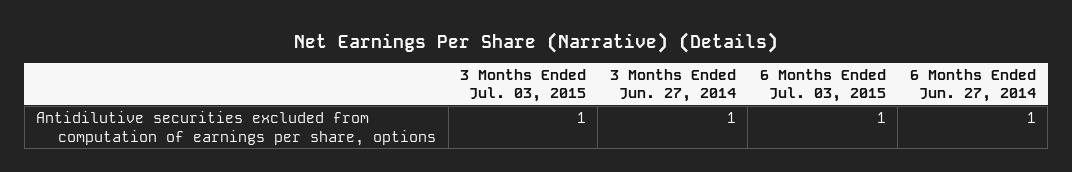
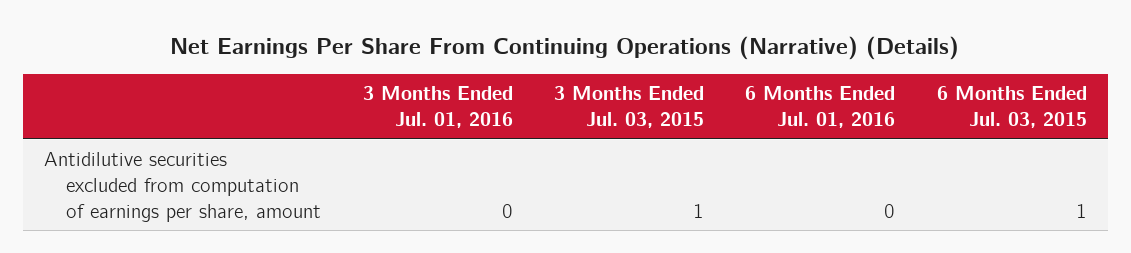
- Net Earnings Per Share (Narrative) (Details)
+ Net Earnings Per Share From Continuing Operations (Narrative) (Details)
- | 3 Months Ended Jul. 03, 2015 | 3 Months Ended Jun. 27, 2014 | 6 Months Ended Jul. 03, 2015 | 6 Months Ended Jun. 27, 2014
+ | 3 Months Ended Jul. 01, 2016 | 3 Months Ended Jul. 03, 2015 | 6 Months Ended Jul. 01, 2016 | 6 Months Ended Jul. 03, 2015
- Antidilutive securities excluded from computation of earnings per share, options | 1 | 1 | 1 | 1
+ Antidilutive securities excluded from computation of earnings per share, amount | 0 | 1 | 0 | 1

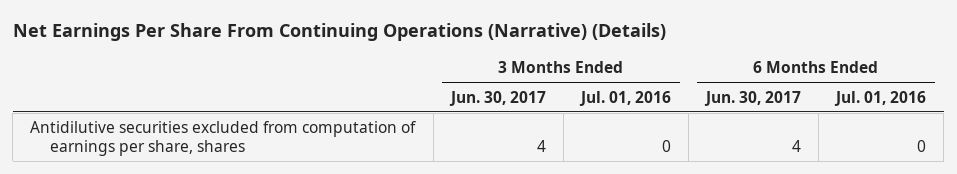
- | 3 Months Ended Jul. 01, 2016 | 3 Months Ended Jul. 03, 2015 | 6 Months Ended Jul. 01, 2016 | 6 Months Ended Jul. 03, 2015
+ | 3 Months Ended Jun. 30, 2017 | 3 Months Ended Jul. 01, 2016 | 6 Months Ended Jun. 30, 2017 | 6 Months Ended Jul. 01, 2016
- Antidilutive securities excluded from computation of earnings per share, amount | 0 | 1 | 0 | 1
+ Antidilutive securities excluded from computation of earnings per share, shares | 4 | 0 | 4 | 0

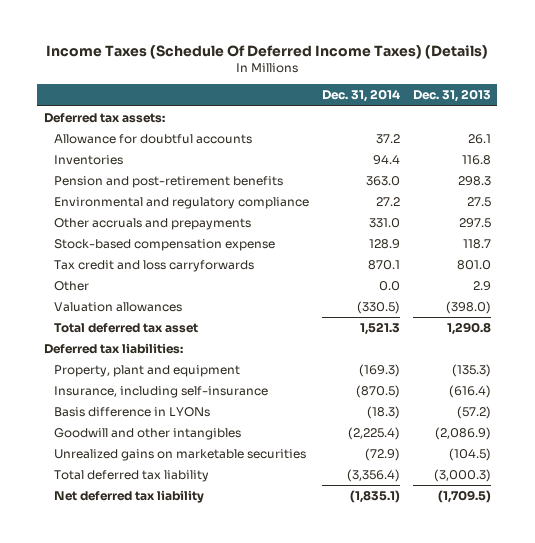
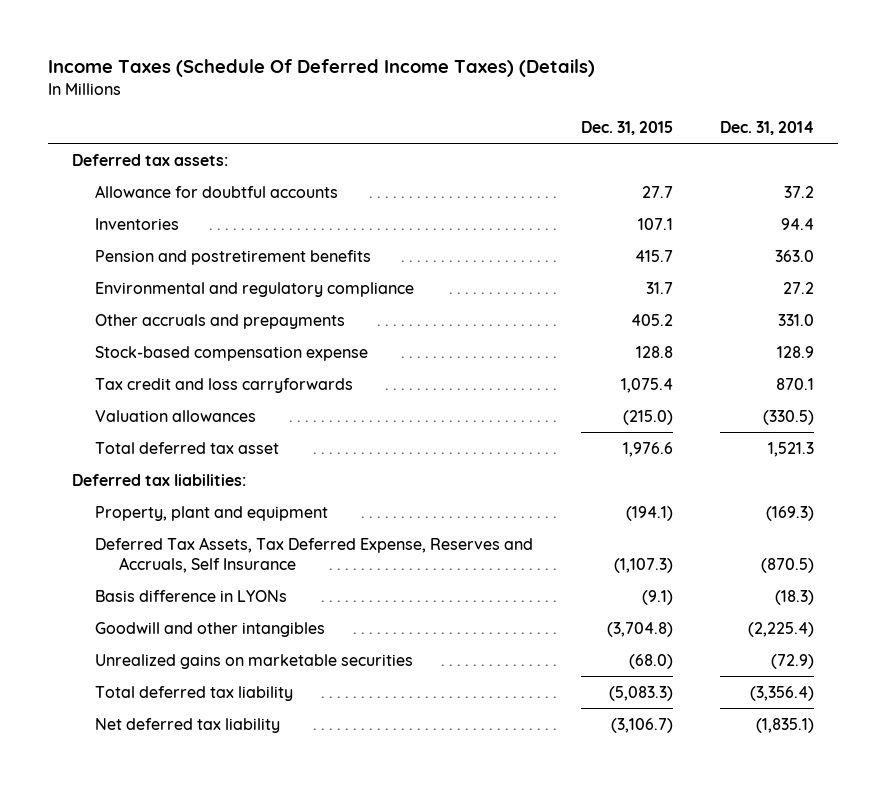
- | Dec. 31, 2014 | Dec. 31, 2013
+ | Dec. 31, 2015 | Dec. 31, 2014
- Pension and post-retirement benefits | 363.0 | 298.3
+ Pension and postretirement benefits | 415.7 | 363.0
- Other | 0.0 | 2.9
- Insurance, including self-insurance | (870.5) | (616.4)
+ Deferred Tax Assets, Tax Deferred Expense, Reserves and Accruals, Self Insurance | (1,107.3) | (870.5)

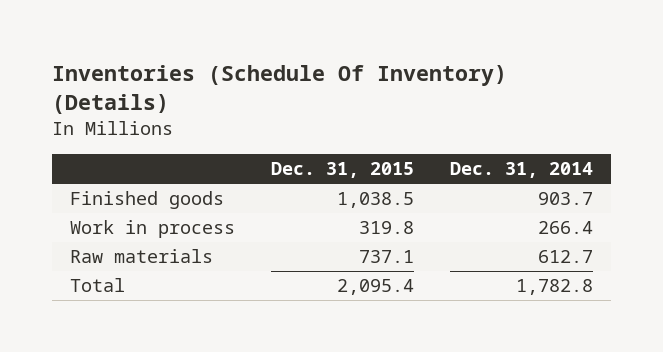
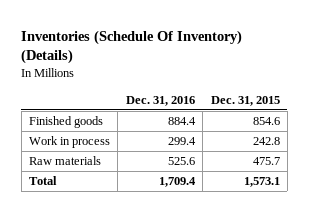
- | Dec. 31, 2015 | Dec. 31, 2014
+ | Dec. 31, 2016 | Dec. 31, 2015
- Finished goods | 1,038.5 | 903.7
- Work in process | 319.8 | 266.4
- Raw materials | 737.1 | 612.7
- Total | 2,095.4 | 1,782.8
+ Finished goods | 884.4 | 854.6
+ Work in process | 299.4 | 242.8
+ Raw materials | 525.6 | 475.7
+ Total | 1,709.4 | 1,573.1

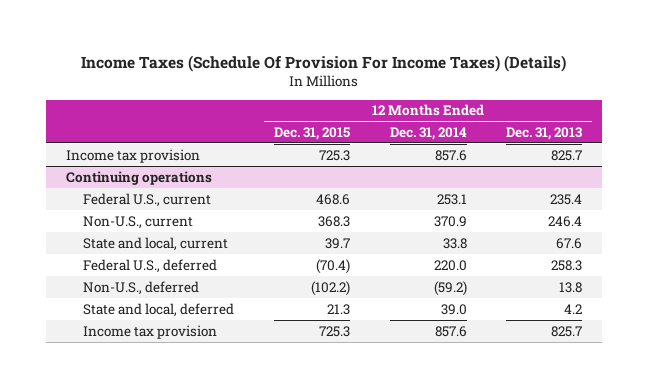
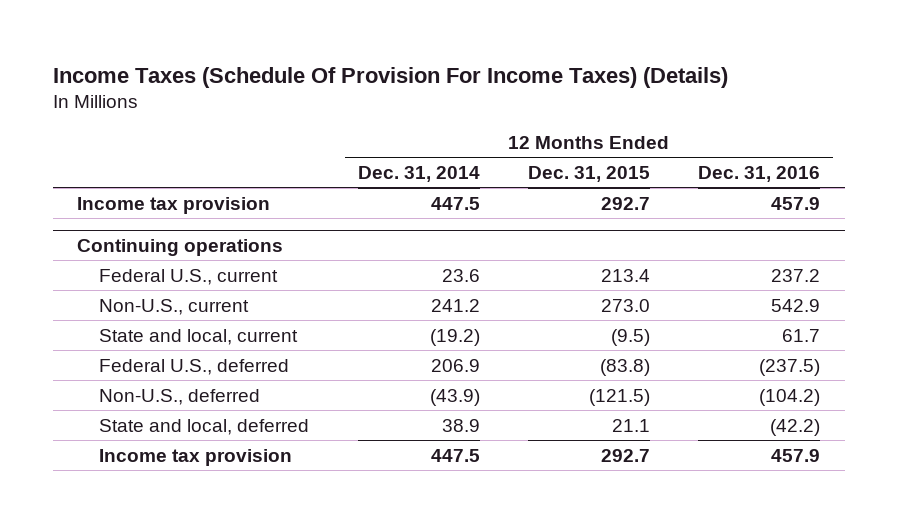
- | 12 Months Ended Dec. 31, 2015 | 12 Months Ended Dec. 31, 2014 | 12 Months Ended Dec. 31, 2013
+ | 12 Months Ended Dec. 31, 2014 | 12 Months Ended Dec. 31, 2015 | 12 Months Ended Dec. 31, 2016
- Income tax provision | 725.3 | 857.6 | 825.7
+ Income tax provision | 447.5 | 292.7 | 457.9
@ Continuing operations
- Federal U.S., current | 468.6 | 253.1 | 235.4
- Non-U.S., current | 368.3 | 370.9 | 246.4
- State and local, current | 39.7 | 33.8 | 67.6
- Federal U.S., deferred | (70.4) | 220.0 | 258.3
- Non-U.S., deferred | (102.2) | (59.2) | 13.8
- State and local, deferred | 21.3 | 39.0 | 4.2
- Income tax provision | 725.3 | 857.6 | 825.7
+ Federal U.S., current | 23.6 | 213.4 | 237.2
+ Non-U.S., current | 241.2 | 273.0 | 542.9
+ State and local, current | (19.2) | (9.5) | 61.7
+ Federal U.S., deferred | 206.9 | (83.8) | (237.5)
+ Non-U.S., deferred | (43.9) | (121.5) | (104.2)
+ State and local, deferred | 38.9 | 21.1 | (42.2)
+ Income tax provision | 447.5 | 292.7 | 457.9

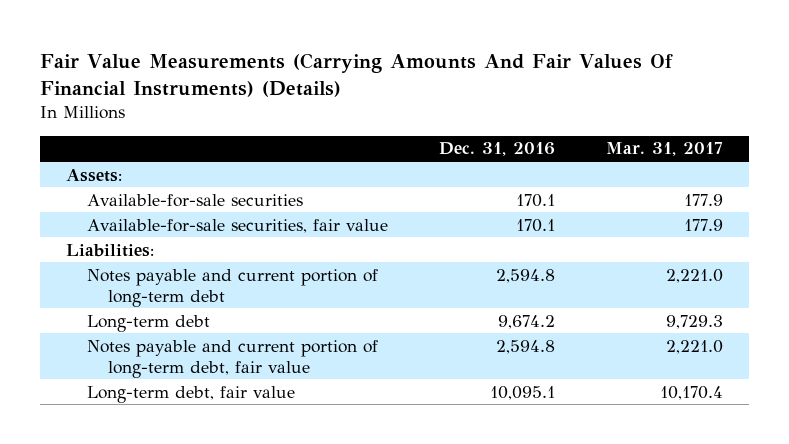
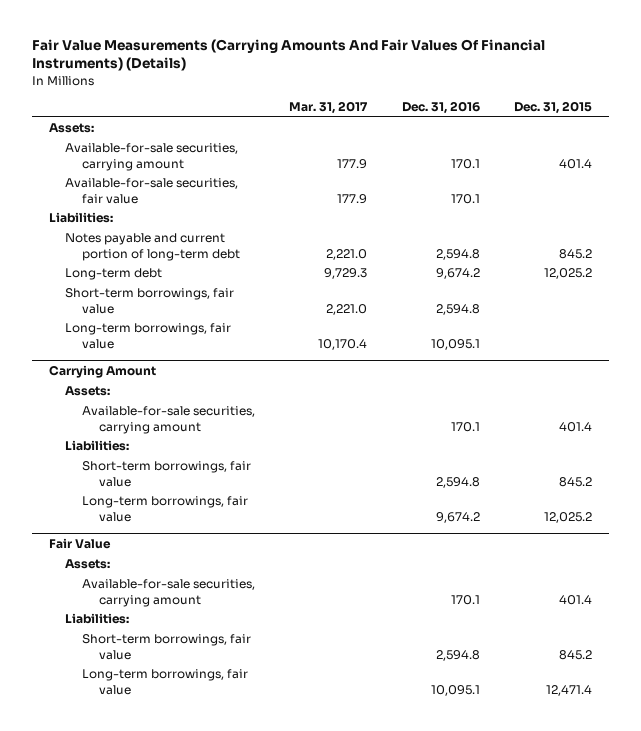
- | Dec. 31, 2016 | Mar. 31, 2017
+ | Mar. 31, 2017 | Dec. 31, 2016 | Dec. 31, 2015
- Available-for-sale securities | 170.1 | 177.9
+ Available-for-sale securities, carrying amount | 177.9 | 170.1 | 401.4
- Notes payable and current portion of long-term debt, fair value | 2,594.8 | 2,221.0
- Long-term debt, fair value | 10,095.1 | 10,170.4
+ Short-term borrowings, fair value | 2,221.0 | 2,594.8 |
+ Long-term borrowings, fair value | 10,170.4 | 10,095.1 |
+ Carrying Amount
+ Assets:
+ Available-for-sale securities, carrying amount | | 170.1 | 401.4
+ Liabilities:
+ Short-term borrowings, fair value | | 2,594.8 | 845.2
+ Long-term borrowings, fair value | | 9,674.2 | 12,025.2
+ Fair Value
+ Assets:
+ Available-for-sale securities, carrying amount | | 170.1 | 401.4
+ Liabilities:
+ Short-term borrowings, fair value | | 2,594.8 | 845.2
+ Long-term borrowings, fair value | | 10,095.1 | 12,471.4

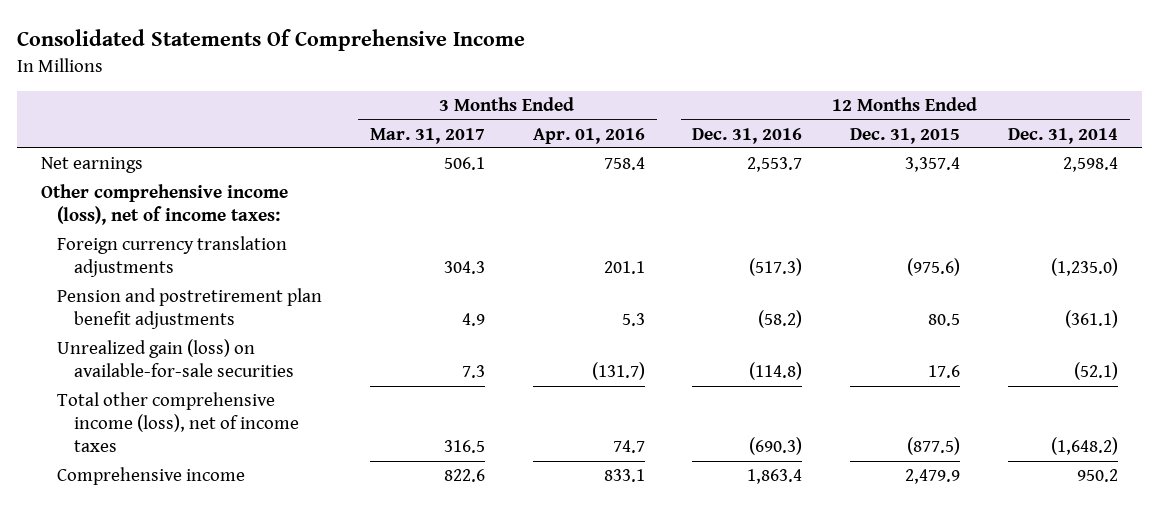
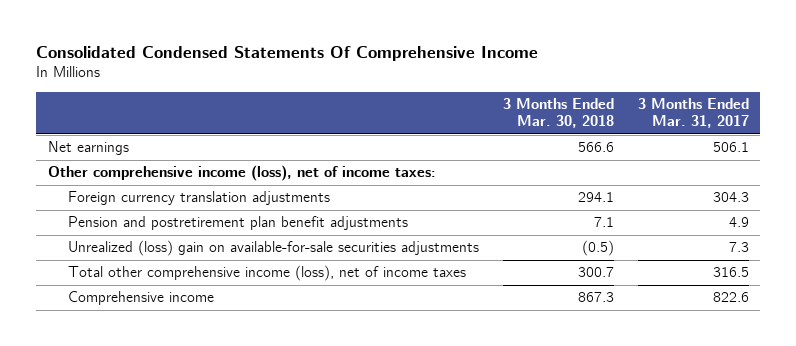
- Consolidated Statements Of Comprehensive Income
+ Consolidated Condensed Statements Of Comprehensive Income
- | 3 Months Ended Mar. 31, 2017 | 3 Months Ended Apr. 01, 2016 | 12 Months Ended Dec. 31, 2016 | 12 Months Ended Dec. 31, 2015 | 12 Months Ended Dec. 31, 2014
+ | 3 Months Ended Mar. 30, 2018 | 3 Months Ended Mar. 31, 2017
- Unrealized gain (loss) on available-for-sale securities | 7.3 | (131.7) | (114.8) | 17.6 | (52.1)
+ Unrealized (loss) gain on available-for-sale securities adjustments | (0.5) | 7.3

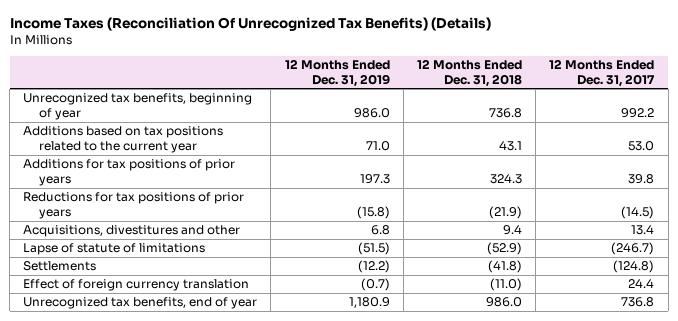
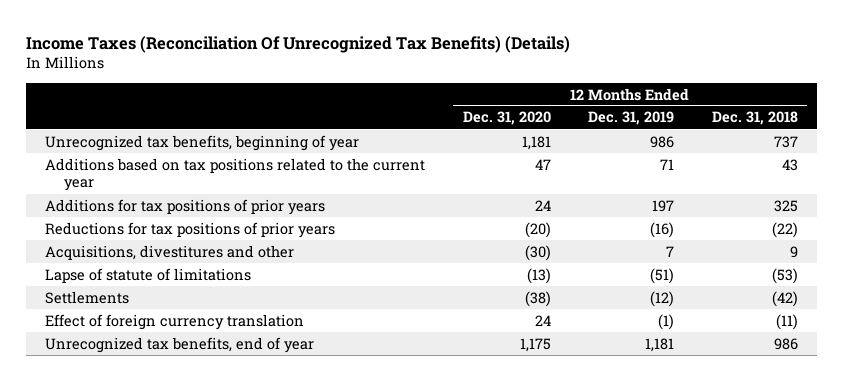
- | 12 Months Ended Dec. 31, 2019 | 12 Months Ended Dec. 31, 2018 | 12 Months Ended Dec. 31, 2017
+ | 12 Months Ended Dec. 31, 2020 | 12 Months Ended Dec. 31, 2019 | 12 Months Ended Dec. 31, 2018
- Unrecognized tax benefits, beginning of year | 986.0 | 736.8 | 992.2
- Additions based on tax positions related to the current year | 71.0 | 43.1 | 53.0
- Additions for tax positions of prior years | 197.3 | 324.3 | 39.8
- Reductions for tax positions of prior years | (15.8) | (21.9) | (14.5)
- Acquisitions, divestitures and other | 6.8 | 9.4 | 13.4
- Lapse of statute of limitations | (51.5) | (52.9) | (246.7)
- Settlements | (12.2) | (41.8) | (124.8)
- Effect of foreign currency translation | (0.7) | (11.0) | 24.4
- Unrecognized tax benefits, end of year | 1,180.9 | 986.0 | 736.8
+ Unrecognized tax benefits, beginning of year | 1,181 | 986 | 737
+ Additions based on tax positions related to the current year | 47 | 71 | 43
+ Additions for tax positions of prior years | 24 | 197 | 325
+ Reductions for tax positions of prior years | (20) | (16) | (22)
+ Acquisitions, divestitures and other | (30) | 7 | 9
+ Lapse of statute of limitations | (13) | (51) | (53)
+ Settlements | (38) | (12) | (42)
+ Effect of foreign currency translation | 24 | (1) | (11)
+ Unrecognized tax benefits, end of year | 1,175 | 1,181 | 986

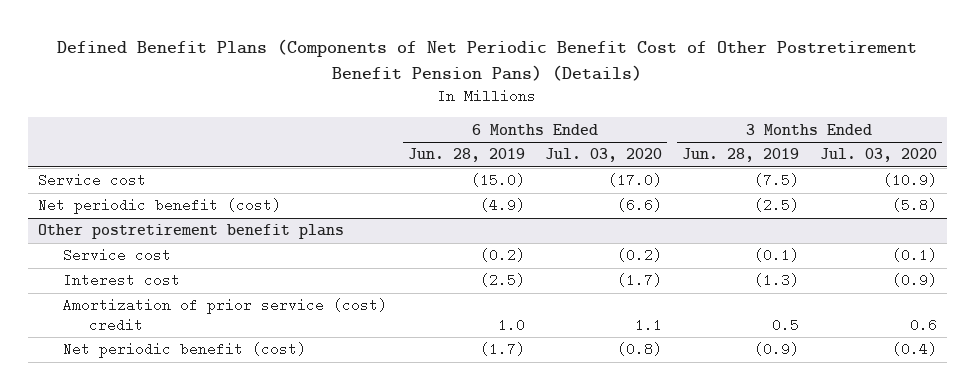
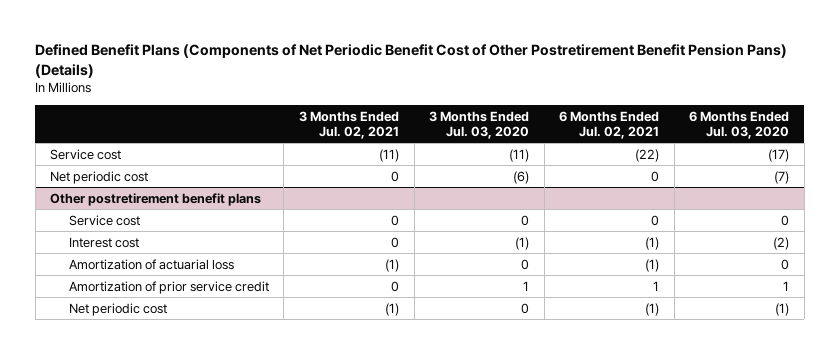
- | 6 Months Ended Jun. 28, 2019 | 6 Months Ended Jul. 03, 2020 | 3 Months Ended Jun. 28, 2019 | 3 Months Ended Jul. 03, 2020
+ | 3 Months Ended Jul. 02, 2021 | 3 Months Ended Jul. 03, 2020 | 6 Months Ended Jul. 02, 2021 | 6 Months Ended Jul. 03, 2020
- Service cost | (15.0) | (17.0) | (7.5) | (10.9)
- Net periodic benefit (cost) | (4.9) | (6.6) | (2.5) | (5.8)
+ Service cost | (11) | (11) | (22) | (17)
+ Net periodic cost | 0 | (6) | 0 | (7)
@ Other postretirement benefit plans
- Service cost | (0.2) | (0.2) | (0.1) | (0.1)
- Interest cost | (2.5) | (1.7) | (1.3) | (0.9)
- Amortization of prior service (cost) credit | 1.0 | 1.1 | 0.5 | 0.6
- Net periodic benefit (cost) | (1.7) | (0.8) | (0.9) | (0.4)
+ Service cost | 0 | 0 | 0 | 0
+ Interest cost | 0 | (1) | (1) | (2)
+ Amortization of actuarial loss | (1) | 0 | (1) | 0
+ Amortization of prior service credit | 0 | 1 | 1 | 1
+ Net periodic cost | (1) | 0 | (1) | (1)

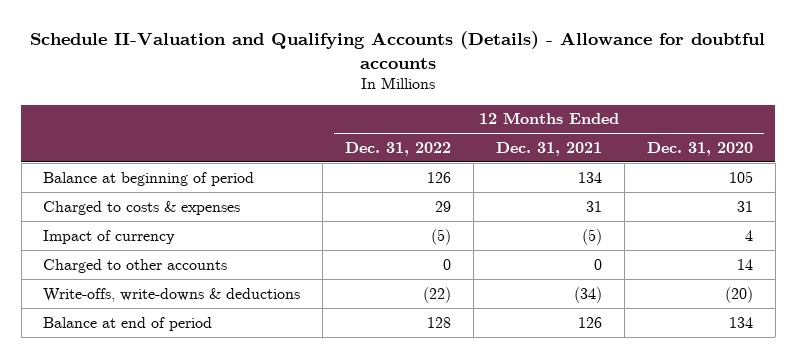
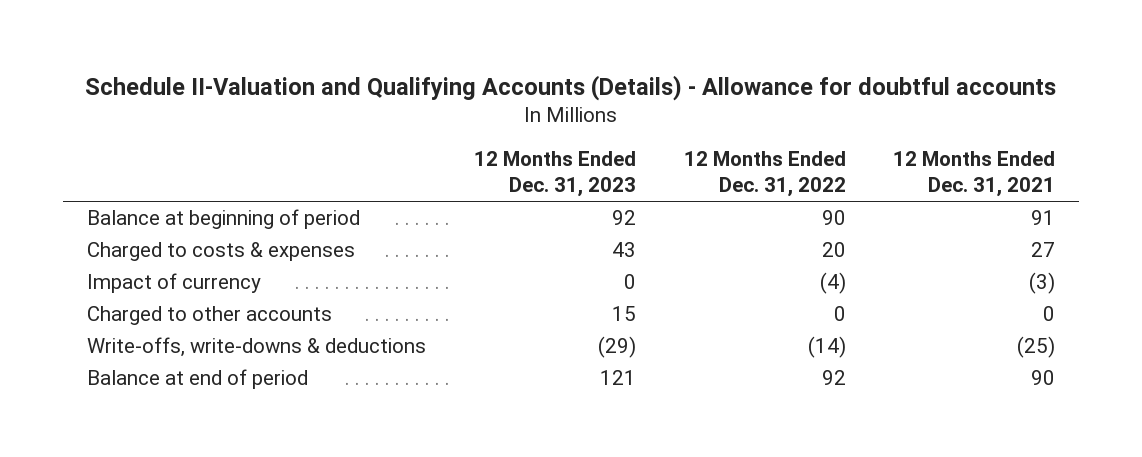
- | 12 Months Ended Dec. 31, 2022 | 12 Months Ended Dec. 31, 2021 | 12 Months Ended Dec. 31, 2020
+ | 12 Months Ended Dec. 31, 2023 | 12 Months Ended Dec. 31, 2022 | 12 Months Ended Dec. 31, 2021
- Balance at beginning of period | 126 | 134 | 105
- Charged to costs & expenses | 29 | 31 | 31
- Impact of currency | (5) | (5) | 4
+ Balance at beginning of period | 92 | 90 | 91
+ Charged to costs & expenses | 43 | 20 | 27
+ Impact of currency | 0 | (4) | (3)
- Write-offs, write-downs & deductions | (22) | (34) | (20)
- Balance at end of period | 128 | 126 | 134
+ Write-offs, write-downs & deductions | (29) | (14) | (25)
+ Balance at end of period | 121 | 92 | 90

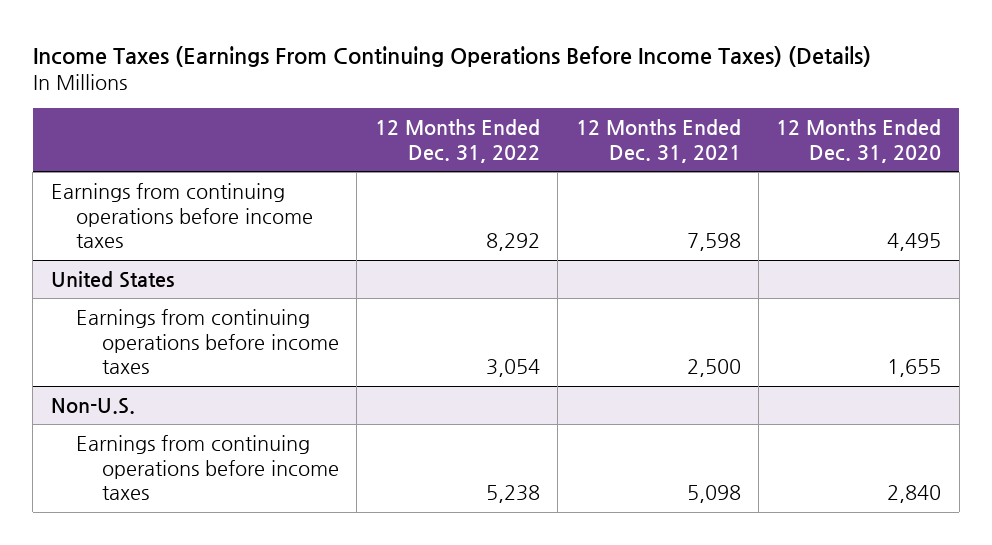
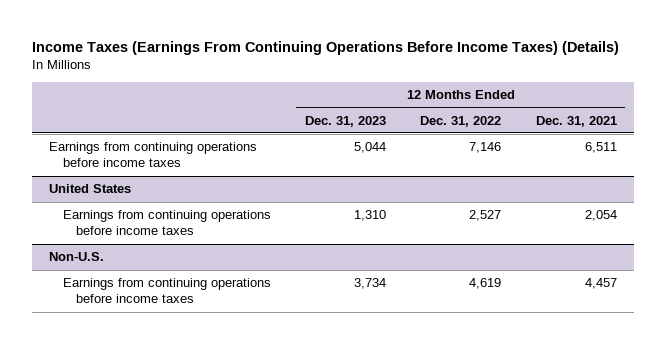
- | 12 Months Ended Dec. 31, 2022 | 12 Months Ended Dec. 31, 2021 | 12 Months Ended Dec. 31, 2020
+ | 12 Months Ended Dec. 31, 2023 | 12 Months Ended Dec. 31, 2022 | 12 Months Ended Dec. 31, 2021
- Earnings from continuing operations before income taxes | 8,292 | 7,598 | 4,495
+ Earnings from continuing operations before income taxes | 5,044 | 7,146 | 6,511
@ United States
- Earnings from continuing operations before income taxes | 3,054 | 2,500 | 1,655
+ Earnings from continuing operations before income taxes | 1,310 | 2,527 | 2,054
@ Non-U.S.
- Earnings from continuing operations before income taxes | 5,238 | 5,098 | 2,840
+ Earnings from continuing operations before income taxes | 3,734 | 4,619 | 4,457

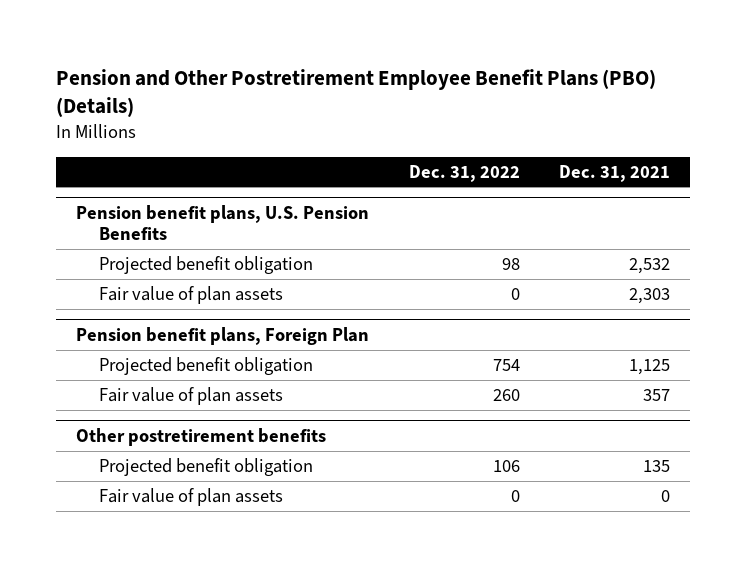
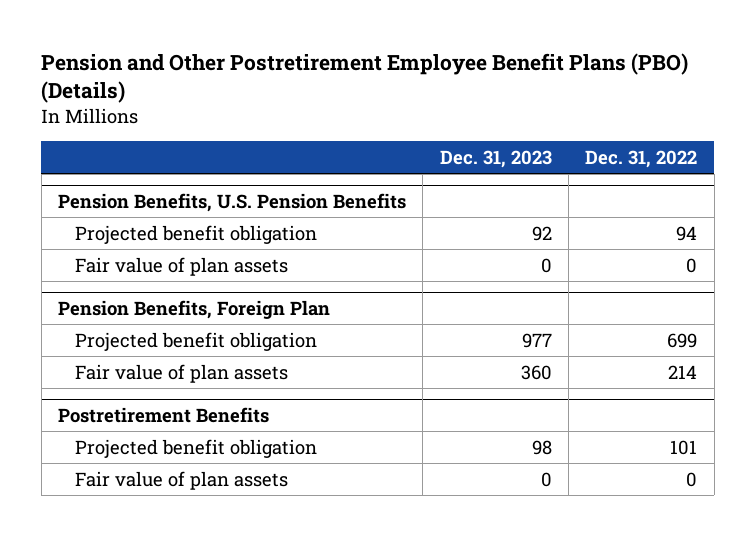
- | Dec. 31, 2022 | Dec. 31, 2021
+ | Dec. 31, 2023 | Dec. 31, 2022
- Pension benefit plans, U.S. Pension Benefits
- Projected benefit obligation | 98 | 2,532
+ Pension Benefits, U.S. Pension Benefits
+ Projected benefit obligation | 92 | 94
- Pension benefit plans, Foreign Plan
- Projected benefit obligation | 754 | 1,125
- Fair value of plan assets | 260 | 357
- Other postretirement benefits
- Projected benefit obligation | 106 | 135
+ Pension Benefits, Foreign Plan
+ Projected benefit obligation | 977 | 699
+ Fair value of plan assets | 360 | 214
+ Postretirement Benefits
+ Projected benefit obligation | 98 | 101

